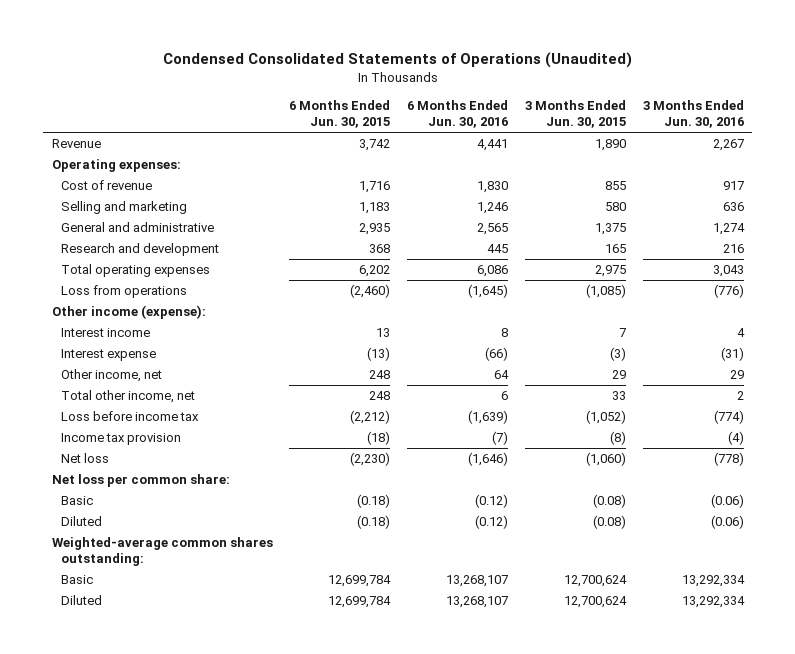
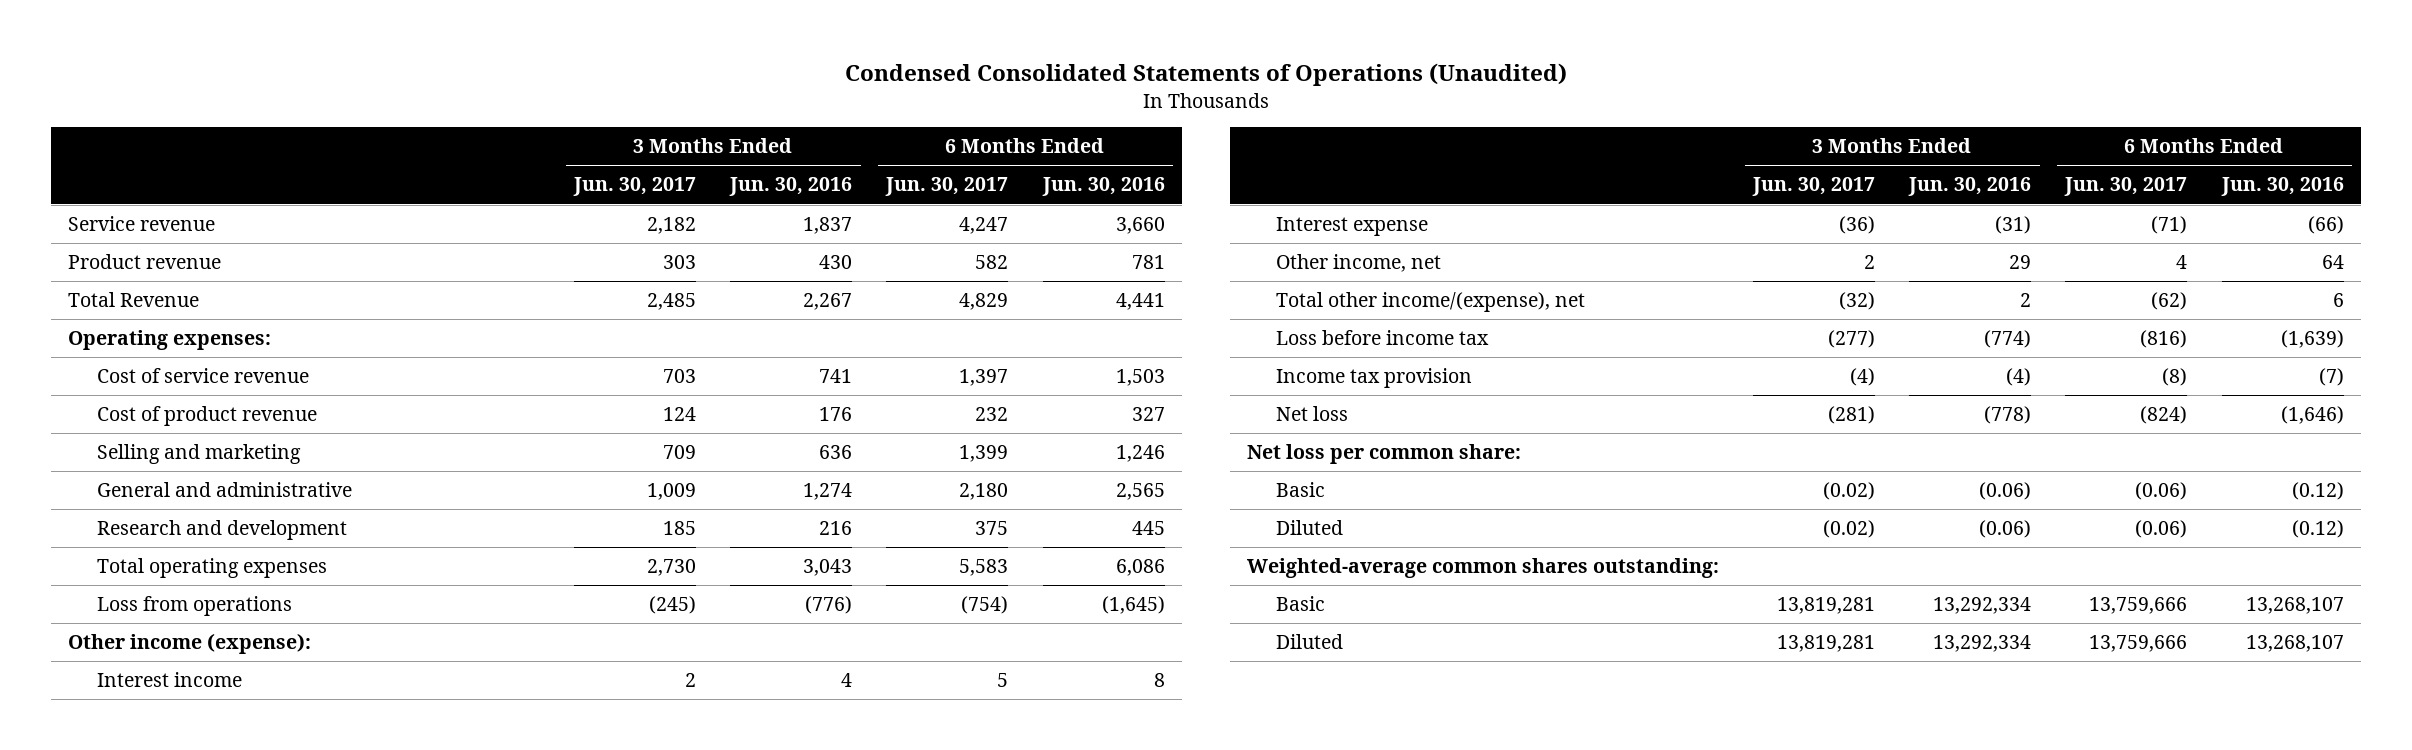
- | 6 Months Ended Jun. 30, 2015 | 6 Months Ended Jun. 30, 2016 | 3 Months Ended Jun. 30, 2015 | 3 Months Ended Jun. 30, 2016
+ | 3 Months Ended Jun. 30, 2017 | 3 Months Ended Jun. 30, 2016 | 6 Months Ended Jun. 30, 2017 | 6 Months Ended Jun. 30, 2016
- Revenue | 3,742 | 4,441 | 1,890 | 2,267
+ Service revenue | 2,182 | 1,837 | 4,247 | 3,660
+ Product revenue | 303 | 430 | 582 | 781
+ Total Revenue | 2,485 | 2,267 | 4,829 | 4,441
- Cost of revenue | 1,716 | 1,830 | 855 | 917
+ Cost of service revenue | 703 | 741 | 1,397 | 1,503
+ Cost of product revenue | 124 | 176 | 232 | 327
- Total other income, net | 248 | 6 | 33 | 2
+ Total other income/(expense), net | (32) | 2 | (62) | 6

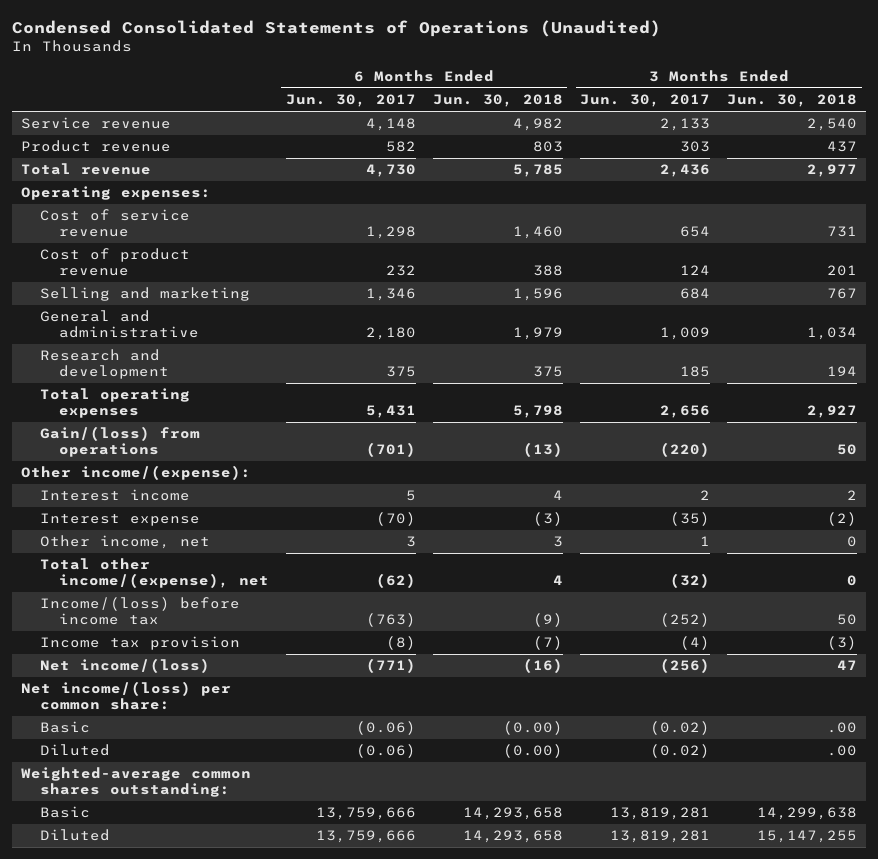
- | 3 Months Ended Jun. 30, 2017 | 3 Months Ended Jun. 30, 2016 | 6 Months Ended Jun. 30, 2017 | 6 Months Ended Jun. 30, 2016
+ | 6 Months Ended Jun. 30, 2017 | 6 Months Ended Jun. 30, 2018 | 3 Months Ended Jun. 30, 2017 | 3 Months Ended Jun. 30, 2018
- Service revenue | 2,182 | 1,837 | 4,247 | 3,660
+ Service revenue | 4,148 | 4,982 | 2,133 | 2,540
- Total Revenue | 2,485 | 2,267 | 4,829 | 4,441
+ Total revenue | 4,730 | 5,785 | 2,436 | 2,977
- Cost of service revenue | 703 | 741 | 1,397 | 1,503
+ Cost of service revenue | 1,298 | 1,460 | 654 | 731
- Selling and marketing | 709 | 636 | 1,399 | 1,246
+ Selling and marketing | 1,346 | 1,596 | 684 | 767
- Total operating expenses | 2,730 | 3,043 | 5,583 | 6,086
- Loss from operations | (245) | (776) | (754) | (1,645)
- Other income (expense):
+ Total operating expenses | 5,431 | 5,798 | 2,656 | 2,927
+ Gain/(loss) from operations | (701) | (13) | (220) | 50
+ Other income/(expense):
- Interest expense | (36) | (31) | (71) | (66)
- Other income, net | 2 | 29 | 4 | 64
+ Interest expense | (70) | (3) | (35) | (2)
+ Other income, net | 3 | 3 | 1 | 0
- Loss before income tax | (277) | (774) | (816) | (1,639)
+ Income/(loss) before income tax | (763) | (9) | (252) | 50
- Net loss | (281) | (778) | (824) | (1,646)
- Net loss per common share:
+ Net income/(loss) | (771) | (16) | (256) | 47
+ Net income/(loss) per common share:

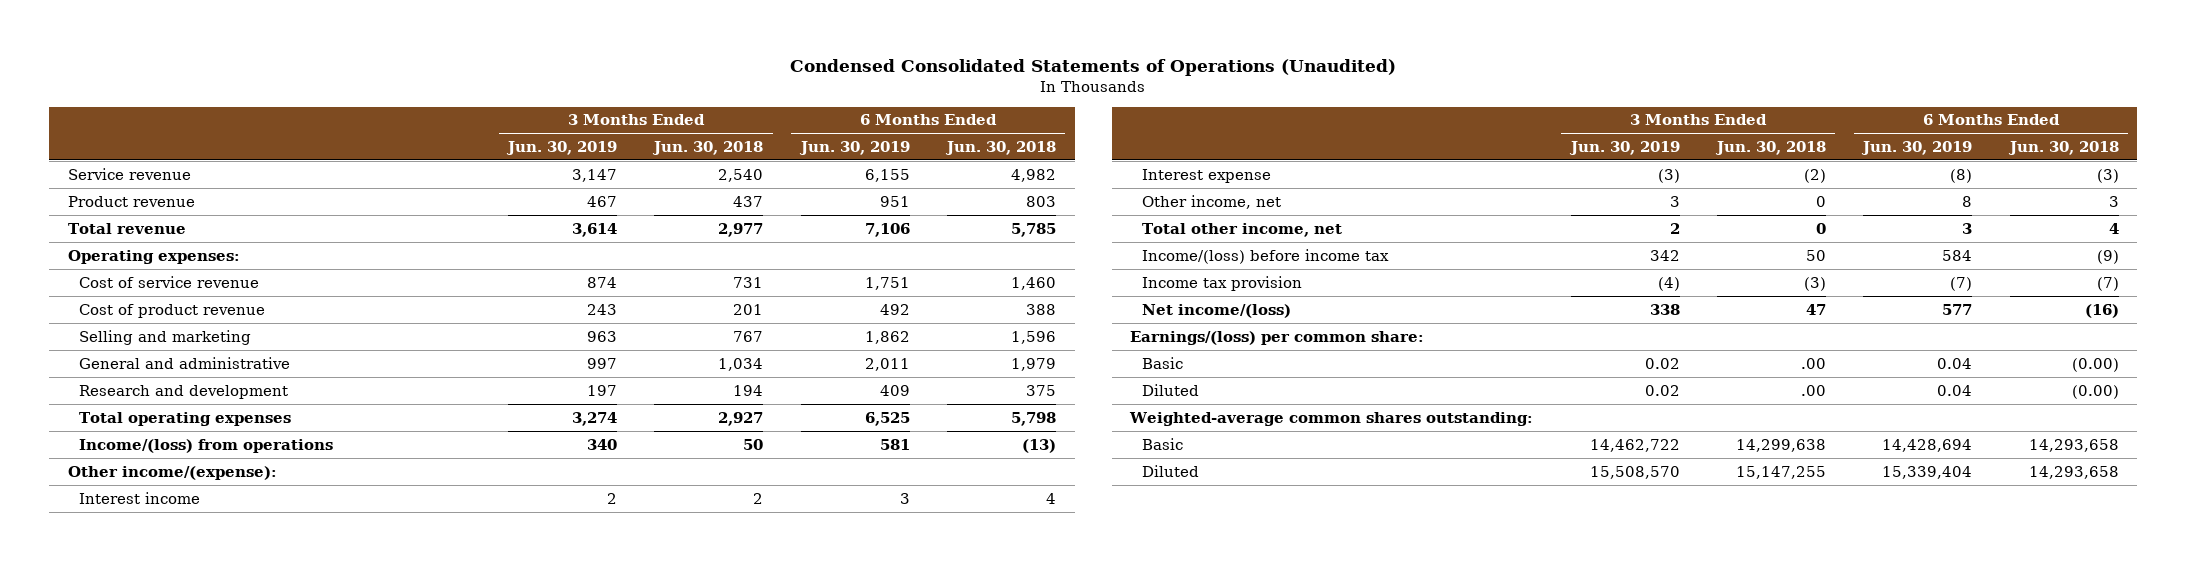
- | 6 Months Ended Jun. 30, 2017 | 6 Months Ended Jun. 30, 2018 | 3 Months Ended Jun. 30, 2017 | 3 Months Ended Jun. 30, 2018
+ | 3 Months Ended Jun. 30, 2019 | 3 Months Ended Jun. 30, 2018 | 6 Months Ended Jun. 30, 2019 | 6 Months Ended Jun. 30, 2018
- Gain/(loss) from operations | (701) | (13) | (220) | 50
+ Income/(loss) from operations | 340 | 50 | 581 | (13)
- Total other income/(expense), net | (62) | 4 | (32) | 0
+ Total other income, net | 2 | 0 | 3 | 4
- Net income/(loss) per common share:
+ Earnings/(loss) per common share:

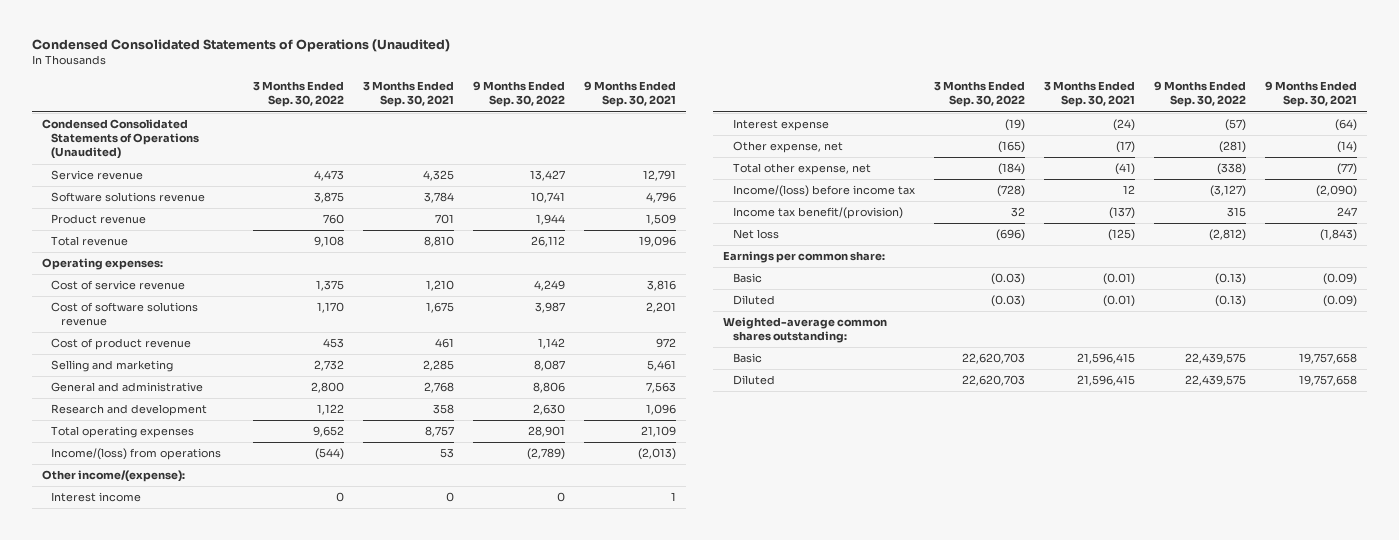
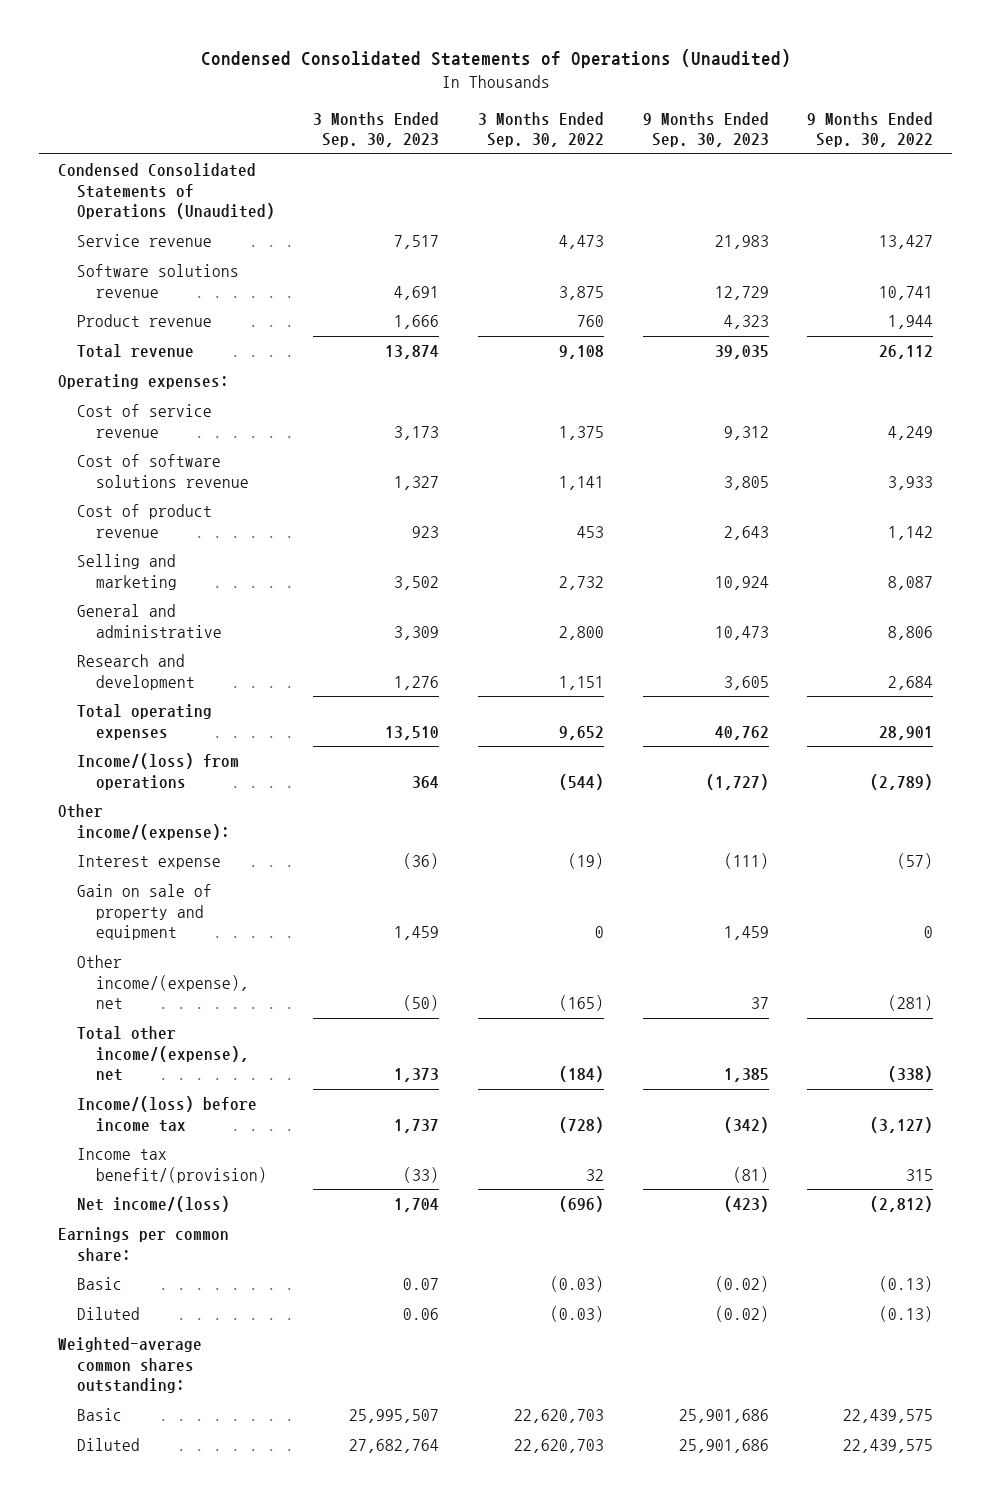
- | 3 Months Ended Sep. 30, 2022 | 3 Months Ended Sep. 30, 2021 | 9 Months Ended Sep. 30, 2022 | 9 Months Ended Sep. 30, 2021
+ | 3 Months Ended Sep. 30, 2023 | 3 Months Ended Sep. 30, 2022 | 9 Months Ended Sep. 30, 2023 | 9 Months Ended Sep. 30, 2022
- Cost of software solutions revenue | 1,170 | 1,675 | 3,987 | 2,201
+ Cost of software solutions revenue | 1,327 | 1,141 | 3,805 | 3,933
- Research and development | 1,122 | 358 | 2,630 | 1,096
+ Research and development | 1,276 | 1,151 | 3,605 | 2,684
- Interest income | 0 | 0 | 0 | 1
- Other expense, net | (165) | (17) | (281) | (14)
- Total other expense, net | (184) | (41) | (338) | (77)
+ Gain on sale of property and equipment | 1,459 | 0 | 1,459 | 0
+ Other income/(expense), net | (50) | (165) | 37 | (281)
+ Total other income/(expense), net | 1,373 | (184) | 1,385 | (338)
- Net loss | (696) | (125) | (2,812) | (1,843)
+ Net income/(loss) | 1,704 | (696) | (423) | (2,812)

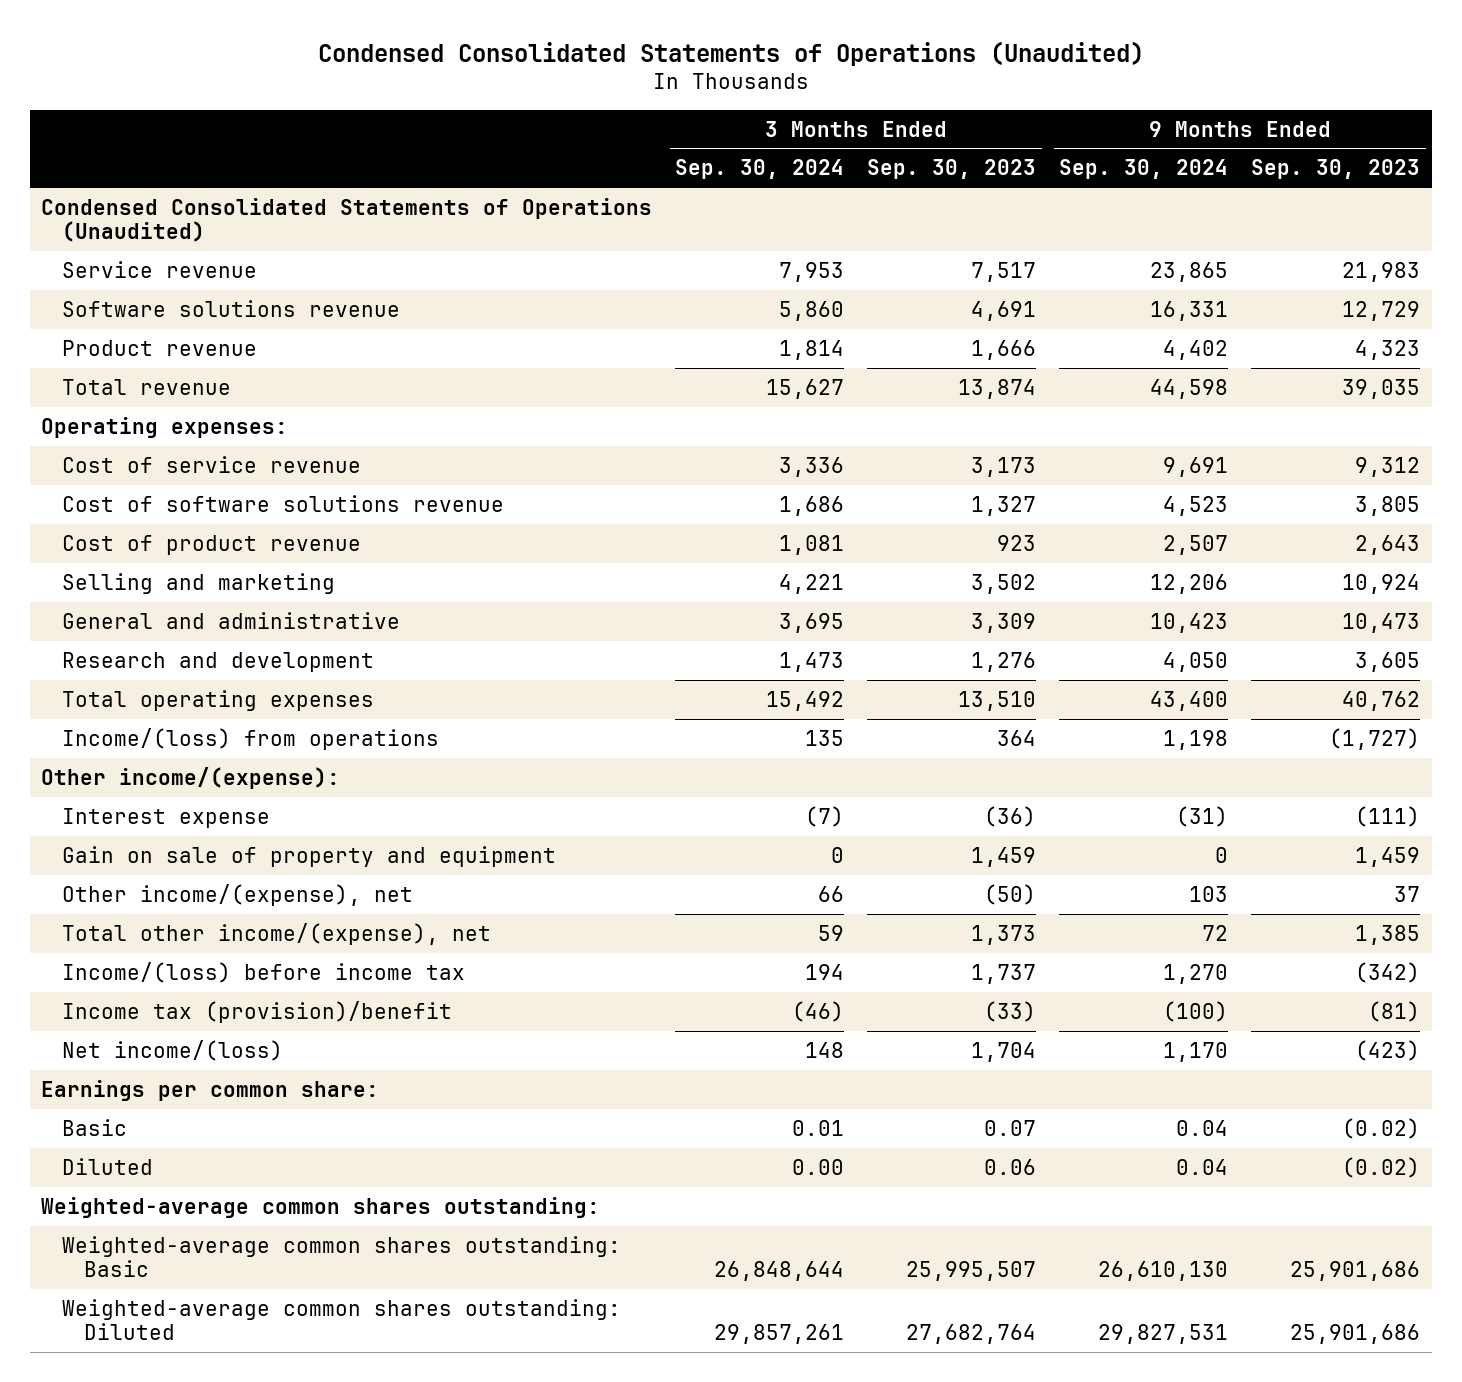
- | 3 Months Ended Sep. 30, 2023 | 3 Months Ended Sep. 30, 2022 | 9 Months Ended Sep. 30, 2023 | 9 Months Ended Sep. 30, 2022
+ | 3 Months Ended Sep. 30, 2024 | 3 Months Ended Sep. 30, 2023 | 9 Months Ended Sep. 30, 2024 | 9 Months Ended Sep. 30, 2023
- Income tax benefit/(provision) | (33) | 32 | (81) | 315
+ Income tax (provision)/benefit | (46) | (33) | (100) | (81)
- Basic | 25,995,507 | 22,620,703 | 25,901,686 | 22,439,575
- Diluted | 27,682,764 | 22,620,703 | 25,901,686 | 22,439,575
+ Weighted-average common shares outstanding: Basic | 26,848,644 | 25,995,507 | 26,610,130 | 25,901,686
+ Weighted-average common shares outstanding: Diluted | 29,857,261 | 27,682,764 | 29,827,531 | 25,901,686

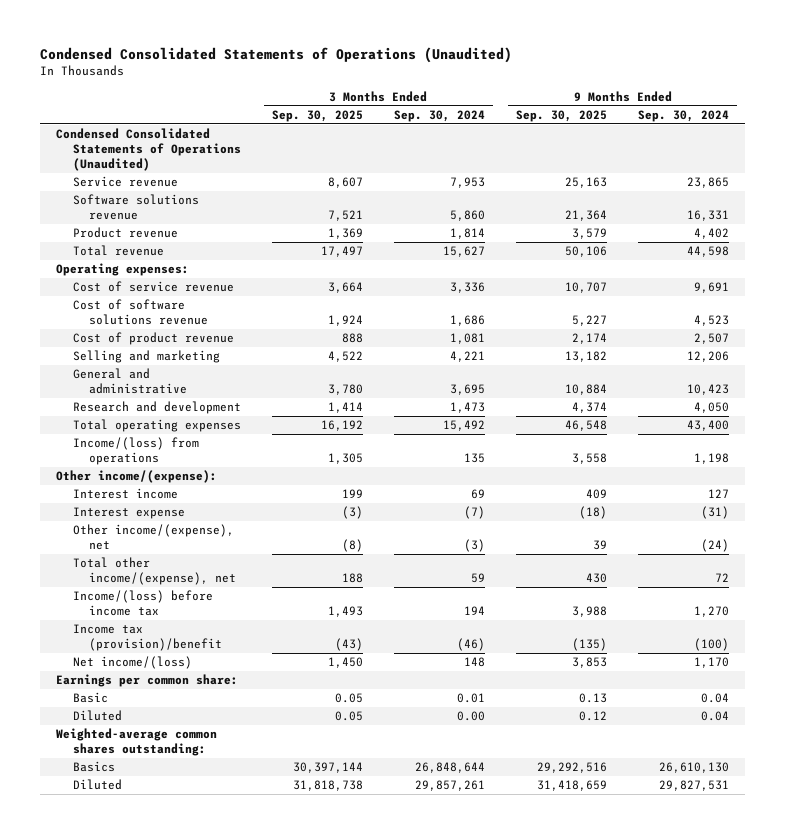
- | 3 Months Ended Sep. 30, 2024 | 3 Months Ended Sep. 30, 2023 | 9 Months Ended Sep. 30, 2024 | 9 Months Ended Sep. 30, 2023
+ | 3 Months Ended Sep. 30, 2025 | 3 Months Ended Sep. 30, 2024 | 9 Months Ended Sep. 30, 2025 | 9 Months Ended Sep. 30, 2024
+ Interest income | 199 | 69 | 409 | 127
- Gain on sale of property and equipment | 0 | 1,459 | 0 | 1,459
- Other income/(expense), net | 66 | (50) | 103 | 37
+ Other income/(expense), net | (8) | (3) | 39 | (24)
- Weighted-average common shares outstanding: Basic | 26,848,644 | 25,995,507 | 26,610,130 | 25,901,686
- Weighted-average common shares outstanding: Diluted | 29,857,261 | 27,682,764 | 29,827,531 | 25,901,686
+ Basics | 30,397,144 | 26,848,644 | 29,292,516 | 26,610,130
+ Diluted | 31,818,738 | 29,857,261 | 31,418,659 | 29,827,531

